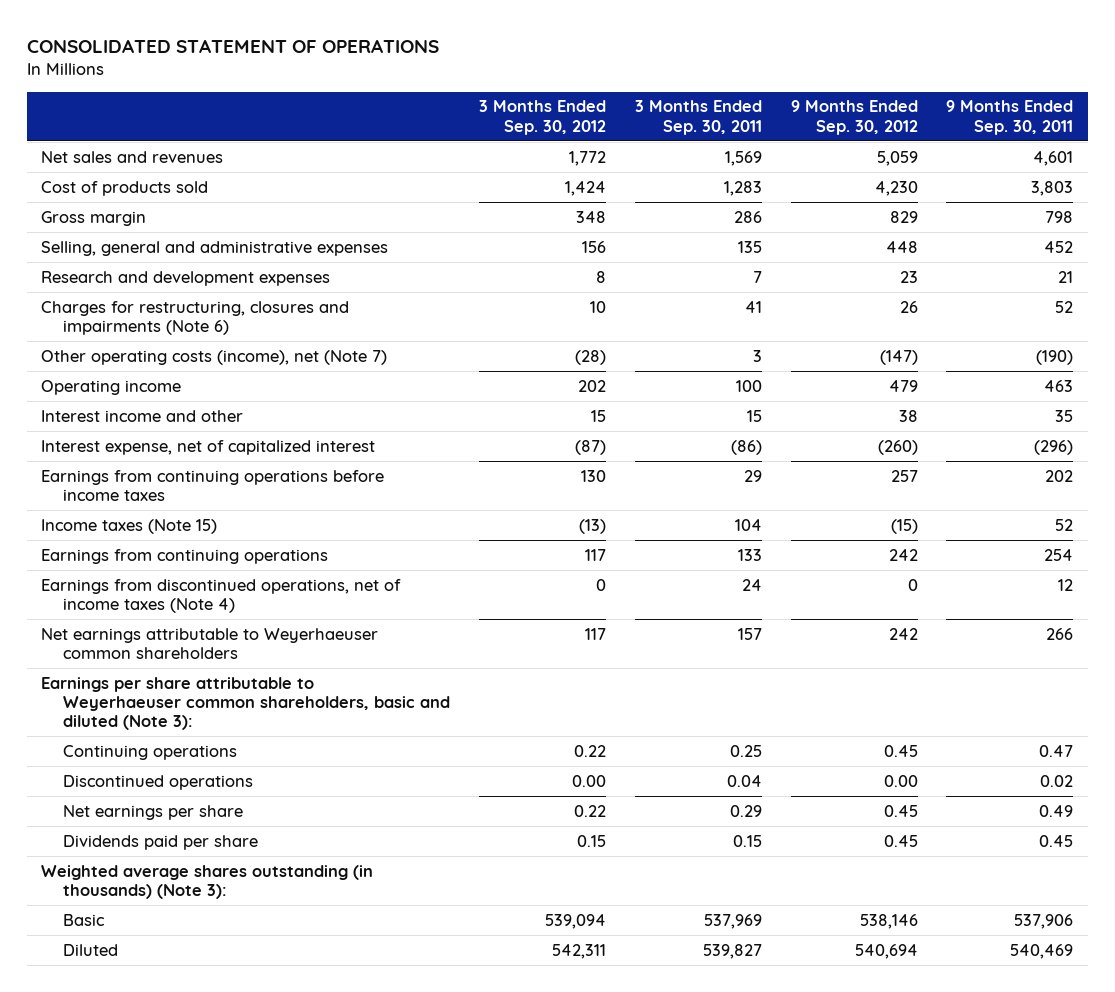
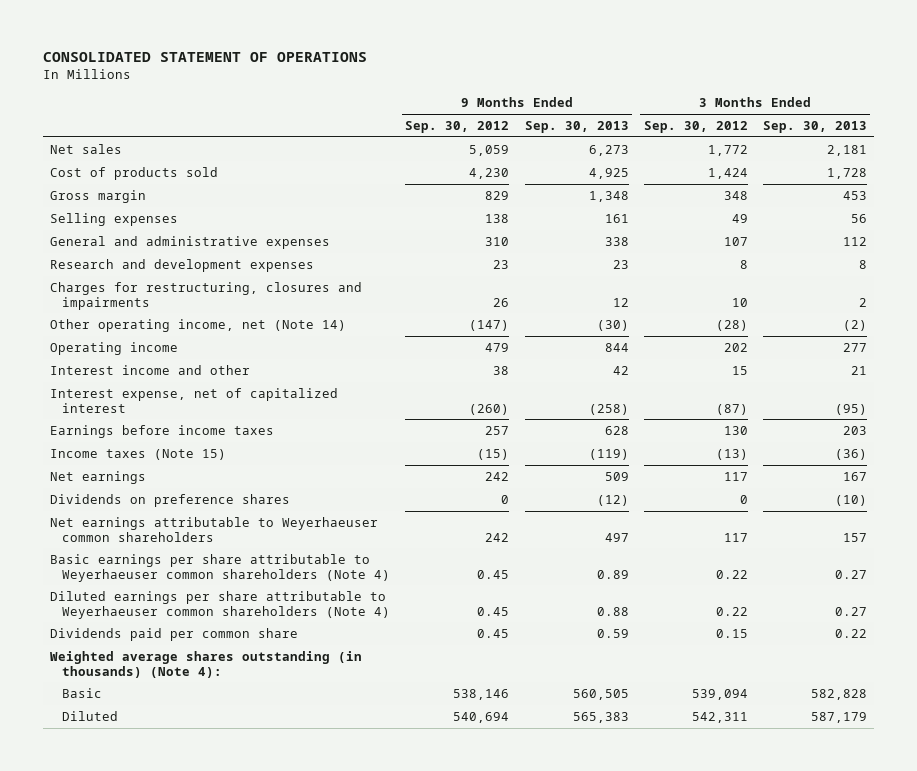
- | 3 Months Ended Sep. 30, 2012 | 3 Months Ended Sep. 30, 2011 | 9 Months Ended Sep. 30, 2012 | 9 Months Ended Sep. 30, 2011
+ | 9 Months Ended Sep. 30, 2012 | 9 Months Ended Sep. 30, 2013 | 3 Months Ended Sep. 30, 2012 | 3 Months Ended Sep. 30, 2013
- Net sales and revenues | 1,772 | 1,569 | 5,059 | 4,601
+ Net sales | 5,059 | 6,273 | 1,772 | 2,181
- Selling, general and administrative expenses | 156 | 135 | 448 | 452
+ Selling expenses | 138 | 161 | 49 | 56
+ General and administrative expenses | 310 | 338 | 107 | 112
- Charges for restructuring, closures and impairments (Note 6) | 10 | 41 | 26 | 52
- Other operating costs (income), net (Note 7) | (28) | 3 | (147) | (190)
+ Charges for restructuring, closures and impairments | 26 | 12 | 10 | 2
+ Other operating income, net (Note 14) | (147) | (30) | (28) | (2)
- Earnings from continuing operations before income taxes | 130 | 29 | 257 | 202
+ Earnings before income taxes | 257 | 628 | 130 | 203
- Earnings from continuing operations | 117 | 133 | 242 | 254
- Earnings from discontinued operations, net of income taxes (Note 4) | 0 | 24 | 0 | 12
+ Net earnings | 242 | 509 | 117 | 167
+ Dividends on preference shares | 0 | (12) | 0 | (10)
- Earnings per share attributable to Weyerhaeuser common shareholders, basic and diluted (Note 3):
- Continuing operations | 0.22 | 0.25 | 0.45 | 0.47
- Discontinued operations | 0.00 | 0.04 | 0.00 | 0.02
- Net earnings per share | 0.22 | 0.29 | 0.45 | 0.49
- Dividends paid per share | 0.15 | 0.15 | 0.45 | 0.45
- Weighted average shares outstanding (in thousands) (Note 3):
+ Basic earnings per share attributable to Weyerhaeuser common shareholders (Note 4) | 0.45 | 0.89 | 0.22 | 0.27
+ Diluted earnings per share attributable to Weyerhaeuser common shareholders (Note 4) | 0.45 | 0.88 | 0.22 | 0.27
+ Dividends paid per common share | 0.45 | 0.59 | 0.15 | 0.22
+ Weighted average shares outstanding (in thousands) (Note 4):

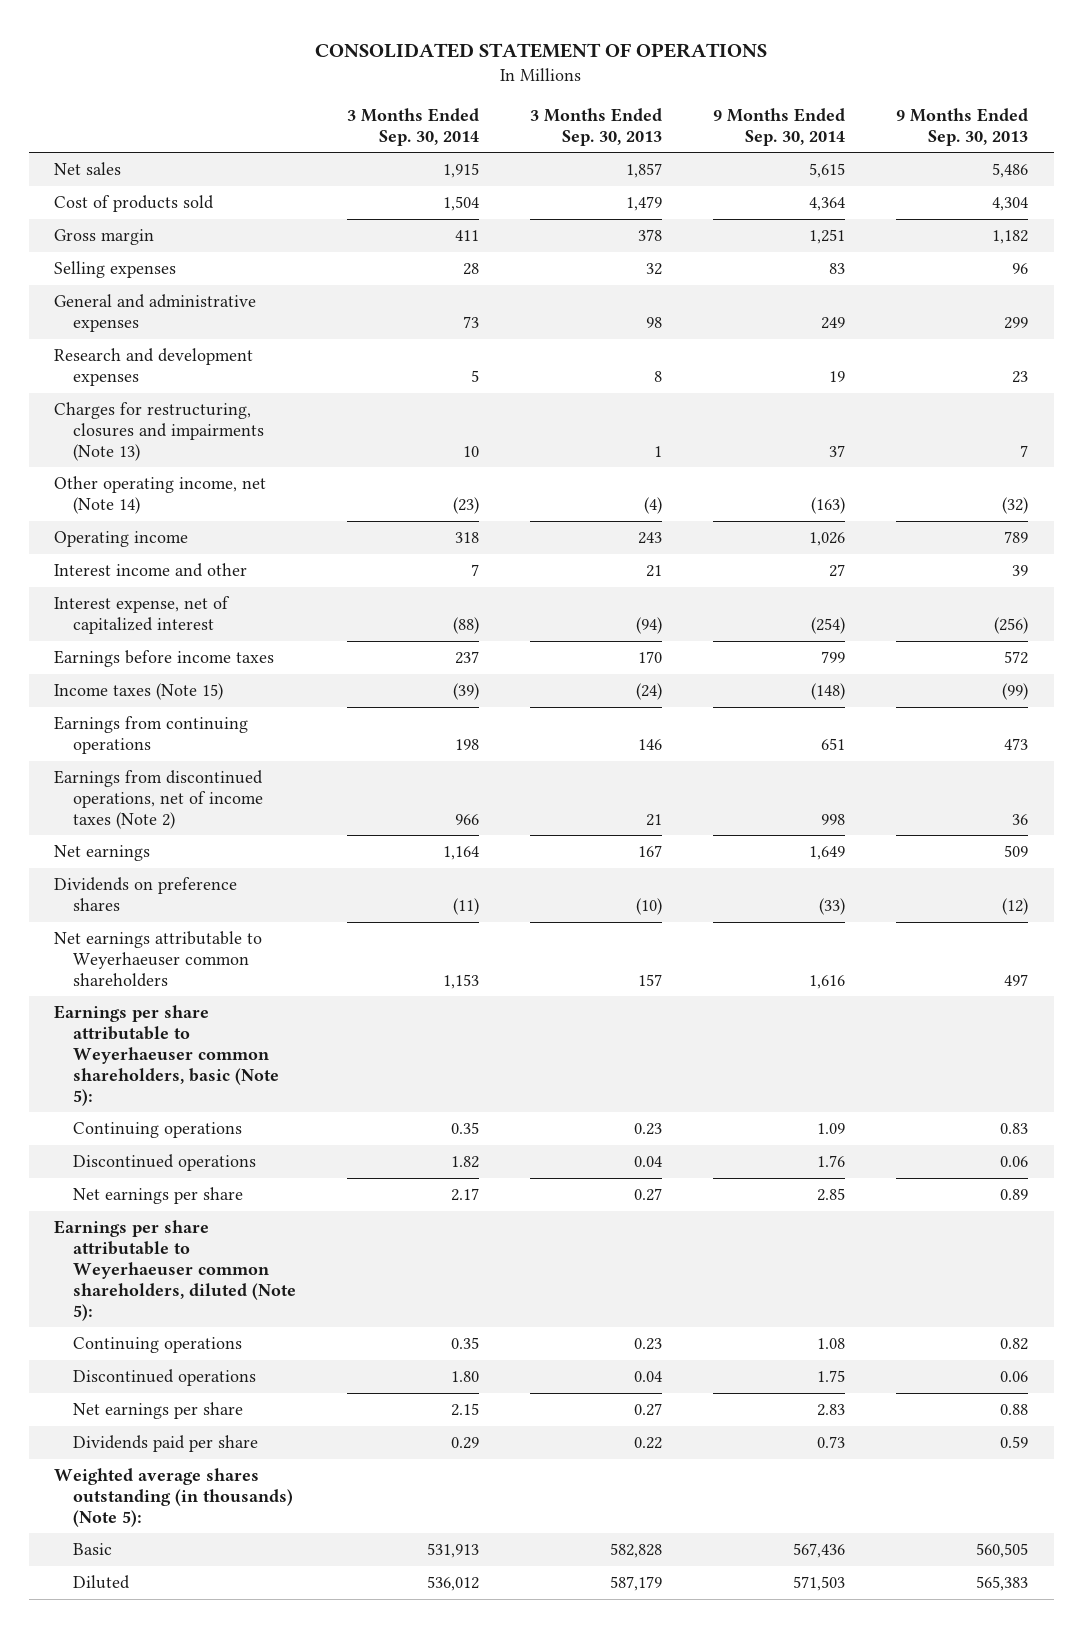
- | 9 Months Ended Sep. 30, 2012 | 9 Months Ended Sep. 30, 2013 | 3 Months Ended Sep. 30, 2012 | 3 Months Ended Sep. 30, 2013
+ | 3 Months Ended Sep. 30, 2014 | 3 Months Ended Sep. 30, 2013 | 9 Months Ended Sep. 30, 2014 | 9 Months Ended Sep. 30, 2013
- Net sales | 5,059 | 6,273 | 1,772 | 2,181
- Cost of products sold | 4,230 | 4,925 | 1,424 | 1,728
- Gross margin | 829 | 1,348 | 348 | 453
- Selling expenses | 138 | 161 | 49 | 56
- General and administrative expenses | 310 | 338 | 107 | 112
+ Net sales | 1,915 | 1,857 | 5,615 | 5,486
+ Cost of products sold | 1,504 | 1,479 | 4,364 | 4,304
+ Gross margin | 411 | 378 | 1,251 | 1,182
+ Selling expenses | 28 | 32 | 83 | 96
+ General and administrative expenses | 73 | 98 | 249 | 299
- Charges for restructuring, closures and impairments | 26 | 12 | 10 | 2
- Other operating income, net (Note 14) | (147) | (30) | (28) | (2)
- Operating income | 479 | 844 | 202 | 277
- Interest income and other | 38 | 42 | 15 | 21
- Interest expense, net of capitalized interest | (260) | (258) | (87) | (95)
- Earnings before income taxes | 257 | 628 | 130 | 203
- Income taxes (Note 15) | (15) | (119) | (13) | (36)
+ Charges for restructuring, closures and impairments (Note 13) | 10 | 1 | 37 | 7
+ Other operating income, net (Note 14) | (23) | (4) | (163) | (32)
+ Operating income | 318 | 243 | 1,026 | 789
+ Interest income and other | 7 | 21 | 27 | 39
+ Interest expense, net of capitalized interest | (88) | (94) | (254) | (256)
+ Earnings before income taxes | 237 | 170 | 799 | 572
+ Income taxes (Note 15) | (39) | (24) | (148) | (99)
+ Earnings from continuing operations | 198 | 146 | 651 | 473
+ Earnings from discontinued operations, net of income taxes (Note 2) | 966 | 21 | 998 | 36
- Basic earnings per share attributable to Weyerhaeuser common shareholders (Note 4) | 0.45 | 0.89 | 0.22 | 0.27
- Diluted earnings per share attributable to Weyerhaeuser common shareholders (Note 4) | 0.45 | 0.88 | 0.22 | 0.27
- Dividends paid per common share | 0.45 | 0.59 | 0.15 | 0.22
- Weighted average shares outstanding (in thousands) (Note 4):
+ Earnings per share attributable to Weyerhaeuser common shareholders, basic (Note 5):
+ Continuing operations | 0.35 | 0.23 | 1.09 | 0.83
+ Discontinued operations | 1.82 | 0.04 | 1.76 | 0.06
+ Net earnings per share | 2.17 | 0.27 | 2.85 | 0.89
+ Earnings per share attributable to Weyerhaeuser common shareholders, diluted (Note 5):
+ Continuing operations | 0.35 | 0.23 | 1.08 | 0.82
+ Discontinued operations | 1.80 | 0.04 | 1.75 | 0.06
+ Net earnings per share | 2.15 | 0.27 | 2.83 | 0.88
+ Dividends paid per share | 0.29 | 0.22 | 0.73 | 0.59
+ Weighted average shares outstanding (in thousands) (Note 5):

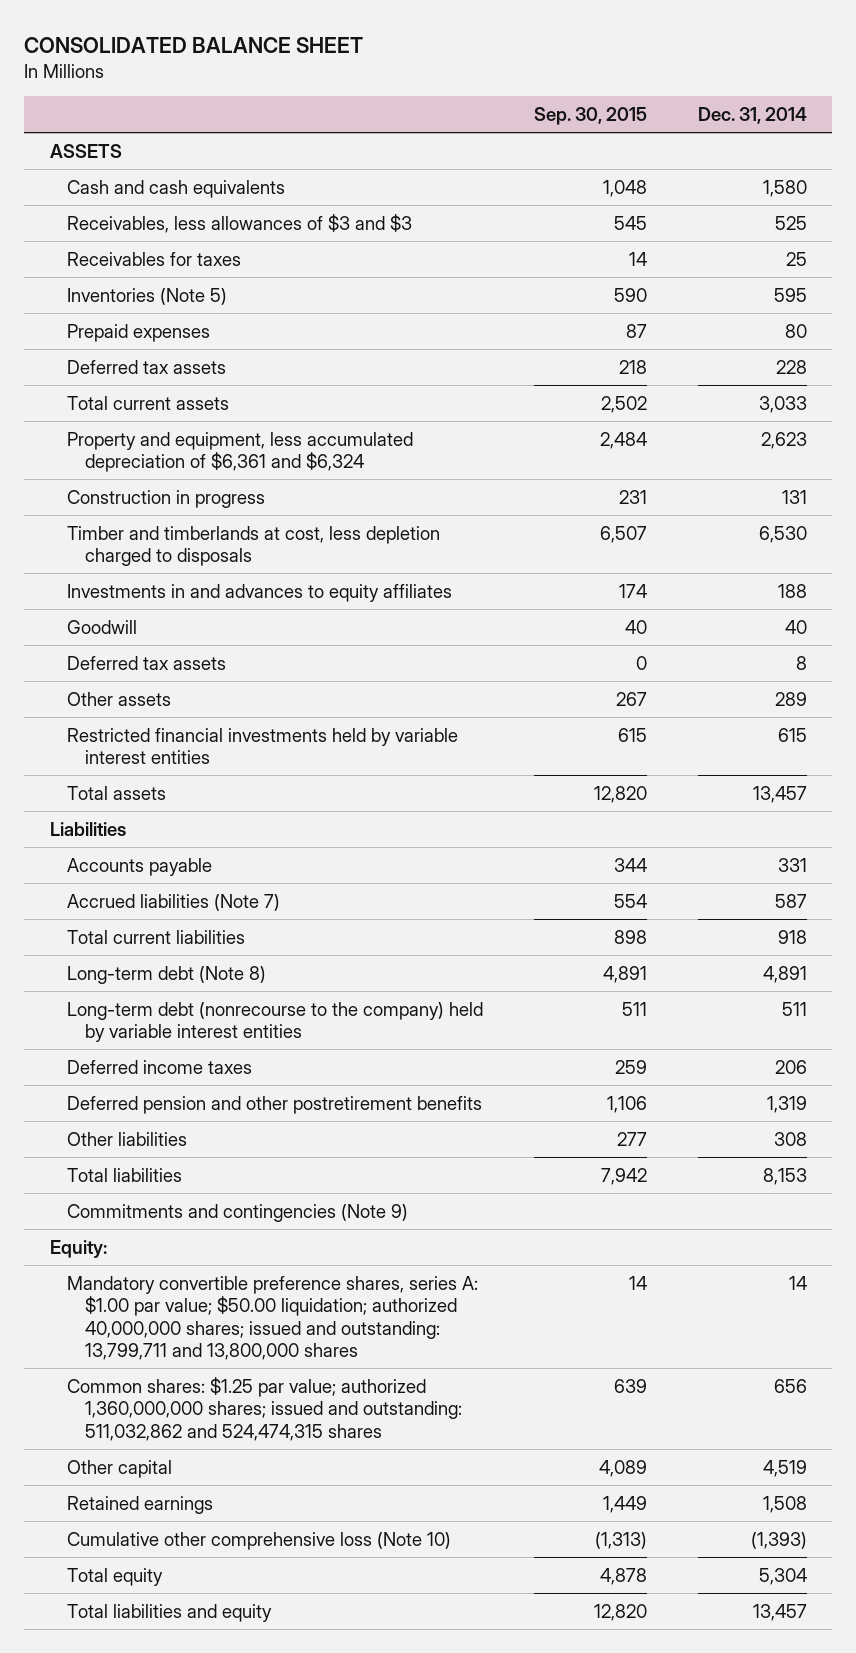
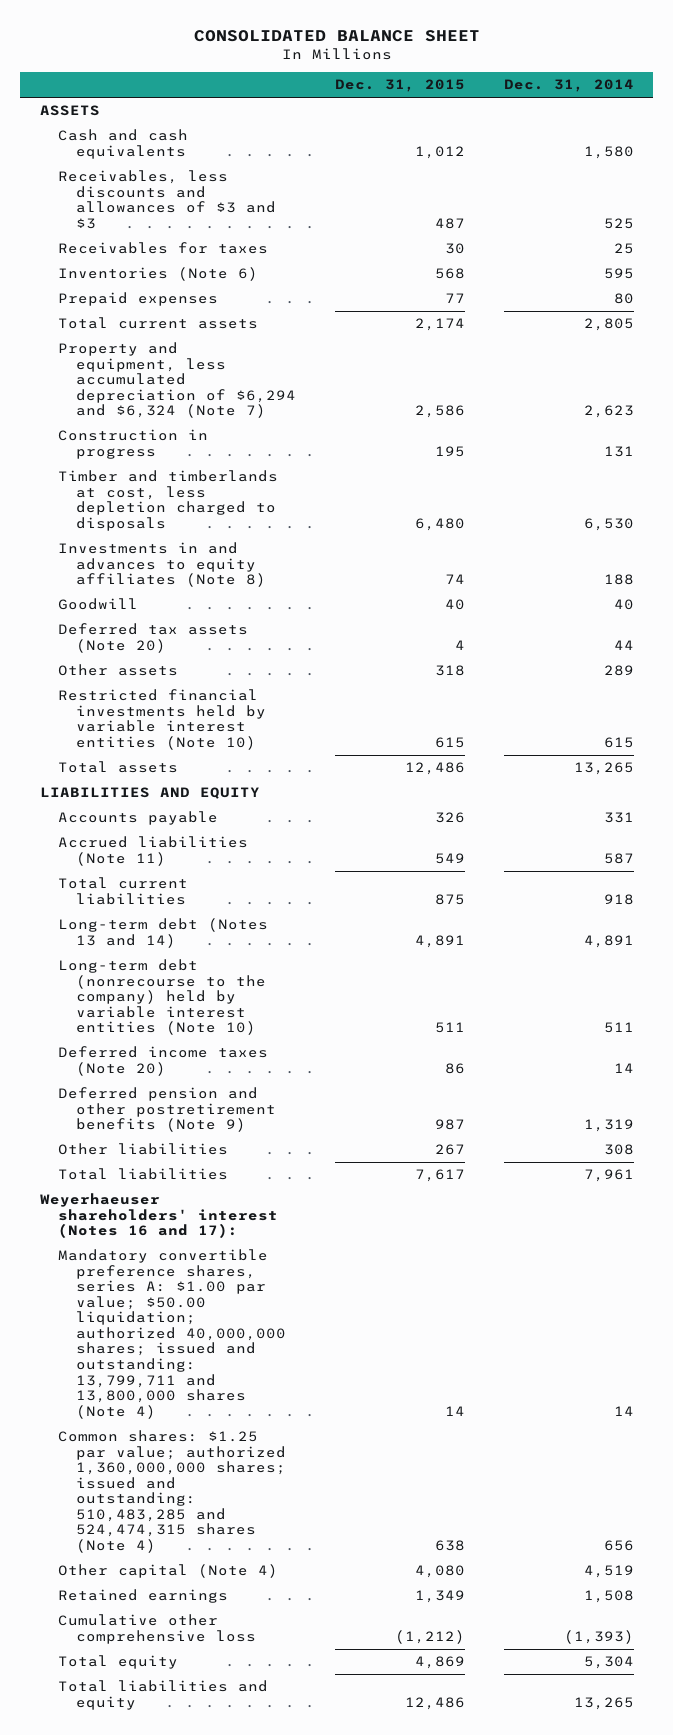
- | Sep. 30, 2015 | Dec. 31, 2014
+ | Dec. 31, 2015 | Dec. 31, 2014
- Receivables, less allowances of $3 and $3 | 545 | 525
+ Receivables, less discounts and allowances of $3 and $3 | 487 | 525
- Inventories (Note 5) | 590 | 595
+ Inventories (Note 6) | 568 | 595
- Deferred tax assets | 218 | 228
- Total current assets | 2,502 | 3,033
- Property and equipment, less accumulated depreciation of $6,361 and $6,324 | 2,484 | 2,623
+ Total current assets | 2,174 | 2,805
+ Property and equipment, less accumulated depreciation of $6,294 and $6,324 (Note 7) | 2,586 | 2,623
- Investments in and advances to equity affiliates | 174 | 188
+ Investments in and advances to equity affiliates (Note 8) | 74 | 188
- Deferred tax assets | 0 | 8
+ Deferred tax assets (Note 20) | 4 | 44
- Restricted financial investments held by variable interest entities | 615 | 615
- Total assets | 12,820 | 13,457
- Liabilities
+ Restricted financial investments held by variable interest entities (Note 10) | 615 | 615
+ Total assets | 12,486 | 13,265
+ LIABILITIES AND EQUITY
- Accrued liabilities (Note 7) | 554 | 587
+ Accrued liabilities (Note 11) | 549 | 587
- Long-term debt (Note 8) | 4,891 | 4,891
- Long-term debt (nonrecourse to the company) held by variable interest entities | 511 | 511
- Deferred income taxes | 259 | 206
- Deferred pension and other postretirement benefits | 1,106 | 1,319
+ Long-term debt (Notes 13 and 14) | 4,891 | 4,891
+ Long-term debt (nonrecourse to the company) held by variable interest entities (Note 10) | 511 | 511
+ Deferred income taxes (Note 20) | 86 | 14
+ Deferred pension and other postretirement benefits (Note 9) | 987 | 1,319
- Total liabilities | 7,942 | 8,153
- Commitments and contingencies (Note 9)
- Equity:
- Mandatory convertible preference shares, series A: $1.00 par value; $50.00 liquidation; authorized 40,000,000 shares; issued and outstanding: 13,799,711 and 13,800,000 shares | 14 | 14
- Common shares: $1.25 par value; authorized 1,360,000,000 shares; issued and outstanding: 511,032,862 and 524,474,315 shares | 639 | 656
- Other capital | 4,089 | 4,519
+ Total liabilities | 7,617 | 7,961
+ Weyerhaeuser shareholders' interest (Notes 16 and 17):
+ Mandatory convertible preference shares, series A: $1.00 par value; $50.00 liquidation; authorized 40,000,000 shares; issued and outstanding: 13,799,711 and 13,800,000 shares (Note 4) | 14 | 14
+ Common shares: $1.25 par value; authorized 1,360,000,000 shares; issued and outstanding: 510,483,285 and 524,474,315 shares (Note 4) | 638 | 656
+ Other capital (Note 4) | 4,080 | 4,519
- Cumulative other comprehensive loss (Note 10) | (1,313) | (1,393)
+ Cumulative other comprehensive loss | (1,212) | (1,393)
- Total liabilities and equity | 12,820 | 13,457
+ Total liabilities and equity | 12,486 | 13,265

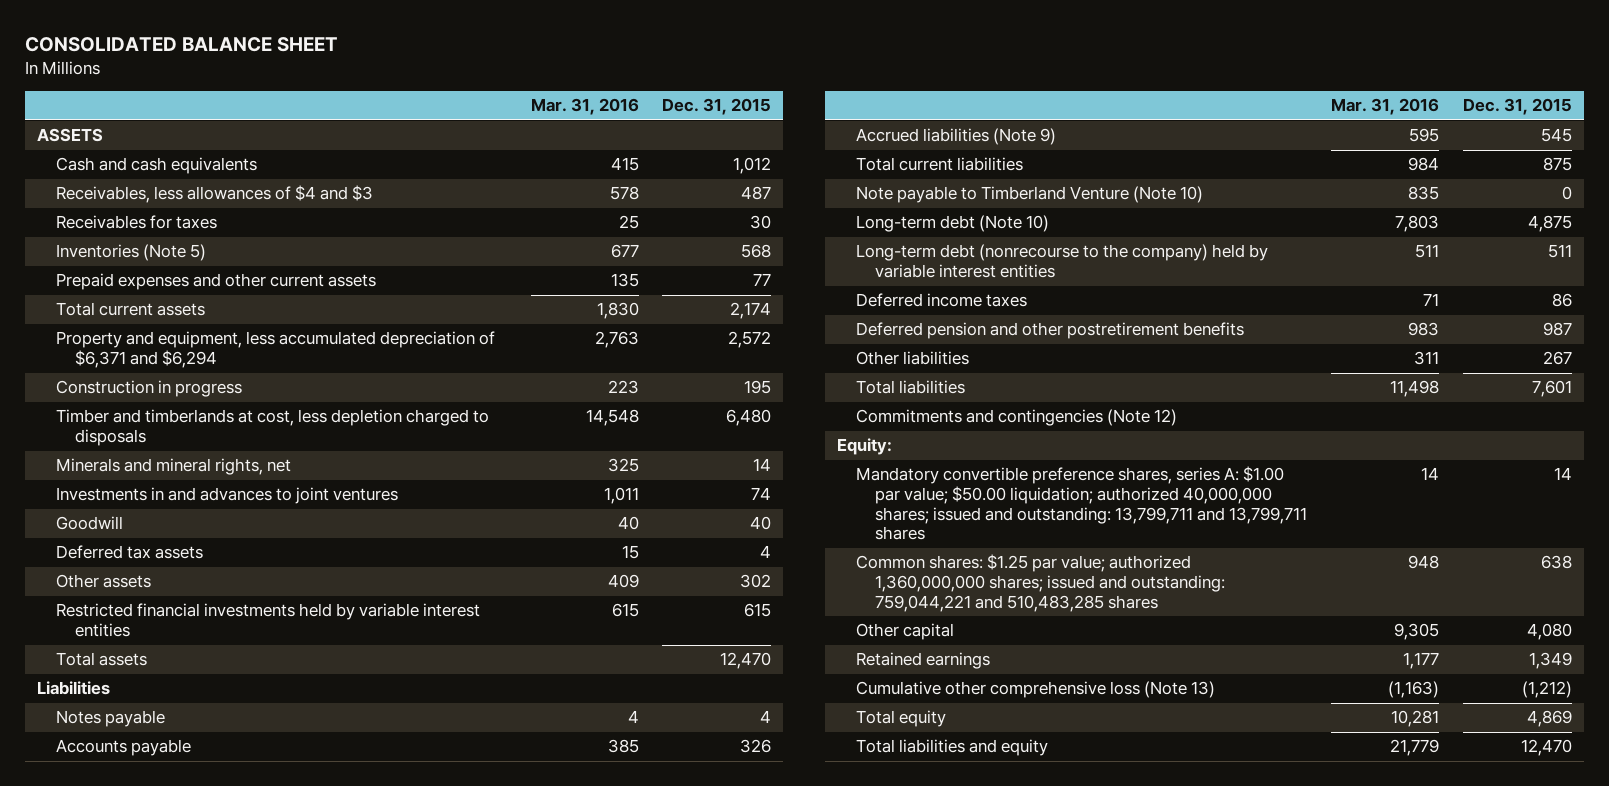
- | Dec. 31, 2015 | Dec. 31, 2014
+ | Mar. 31, 2016 | Dec. 31, 2015
- Receivables, less discounts and allowances of $3 and $3 | 487 | 525
+ Receivables, less allowances of $4 and $3 | 578 | 487
- Inventories (Note 6) | 568 | 595
- Prepaid expenses | 77 | 80
+ Inventories (Note 5) | 677 | 568
+ Prepaid expenses and other current assets | 135 | 77
- Property and equipment, less accumulated depreciation of $6,294 and $6,324 (Note 7) | 2,586 | 2,623
+ Property and equipment, less accumulated depreciation of $6,371 and $6,294 | 2,763 | 2,572
- Investments in and advances to equity affiliates (Note 8) | 74 | 188
+ Minerals and mineral rights, net | 325 | 14
+ Investments in and advances to joint ventures | 1,011 | 74
- Deferred tax assets (Note 20) | 4 | 44
- Other assets | 318 | 289
- Restricted financial investments held by variable interest entities (Note 10) | 615 | 615
- Total assets | 12,486 | 13,265
- LIABILITIES AND EQUITY
+ Deferred tax assets | 15 | 4
+ Other assets | 409 | 302
+ Restricted financial investments held by variable interest entities | 615 | 615
+ Total assets | | 12,470
+ Liabilities
+ Notes payable | 4 | 4
- Accrued liabilities (Note 11) | 549 | 587
+ Accrued liabilities (Note 9) | 595 | 545
- Long-term debt (Notes 13 and 14) | 4,891 | 4,891
- Long-term debt (nonrecourse to the company) held by variable interest entities (Note 10) | 511 | 511
- Deferred income taxes (Note 20) | 86 | 14
- Deferred pension and other postretirement benefits (Note 9) | 987 | 1,319
+ Note payable to Timberland Venture (Note 10) | 835 | 0
+ Long-term debt (Note 10) | 7,803 | 4,875
+ Long-term debt (nonrecourse to the company) held by variable interest entities | 511 | 511
+ Deferred income taxes | 71 | 86
+ Deferred pension and other postretirement benefits | 983 | 987
- Total liabilities | 7,617 | 7,961
- Weyerhaeuser shareholders' interest (Notes 16 and 17):
- Mandatory convertible preference shares, series A: $1.00 par value; $50.00 liquidation; authorized 40,000,000 shares; issued and outstanding: 13,799,711 and 13,800,000 shares (Note 4) | 14 | 14
- Common shares: $1.25 par value; authorized 1,360,000,000 shares; issued and outstanding: 510,483,285 and 524,474,315 shares (Note 4) | 638 | 656
- Other capital (Note 4) | 4,080 | 4,519
+ Total liabilities | 11,498 | 7,601
+ Commitments and contingencies (Note 12)
+ Equity:
+ Mandatory convertible preference shares, series A: $1.00 par value; $50.00 liquidation; authorized 40,000,000 shares; issued and outstanding: 13,799,711 and 13,799,711 shares | 14 | 14
+ Common shares: $1.25 par value; authorized 1,360,000,000 shares; issued and outstanding: 759,044,221 and 510,483,285 shares | 948 | 638
+ Other capital | 9,305 | 4,080
- Cumulative other comprehensive loss | (1,212) | (1,393)
+ Cumulative other comprehensive loss (Note 13) | (1,163) | (1,212)
- Total liabilities and equity | 12,486 | 13,265
+ Total liabilities and equity | 21,779 | 12,470

